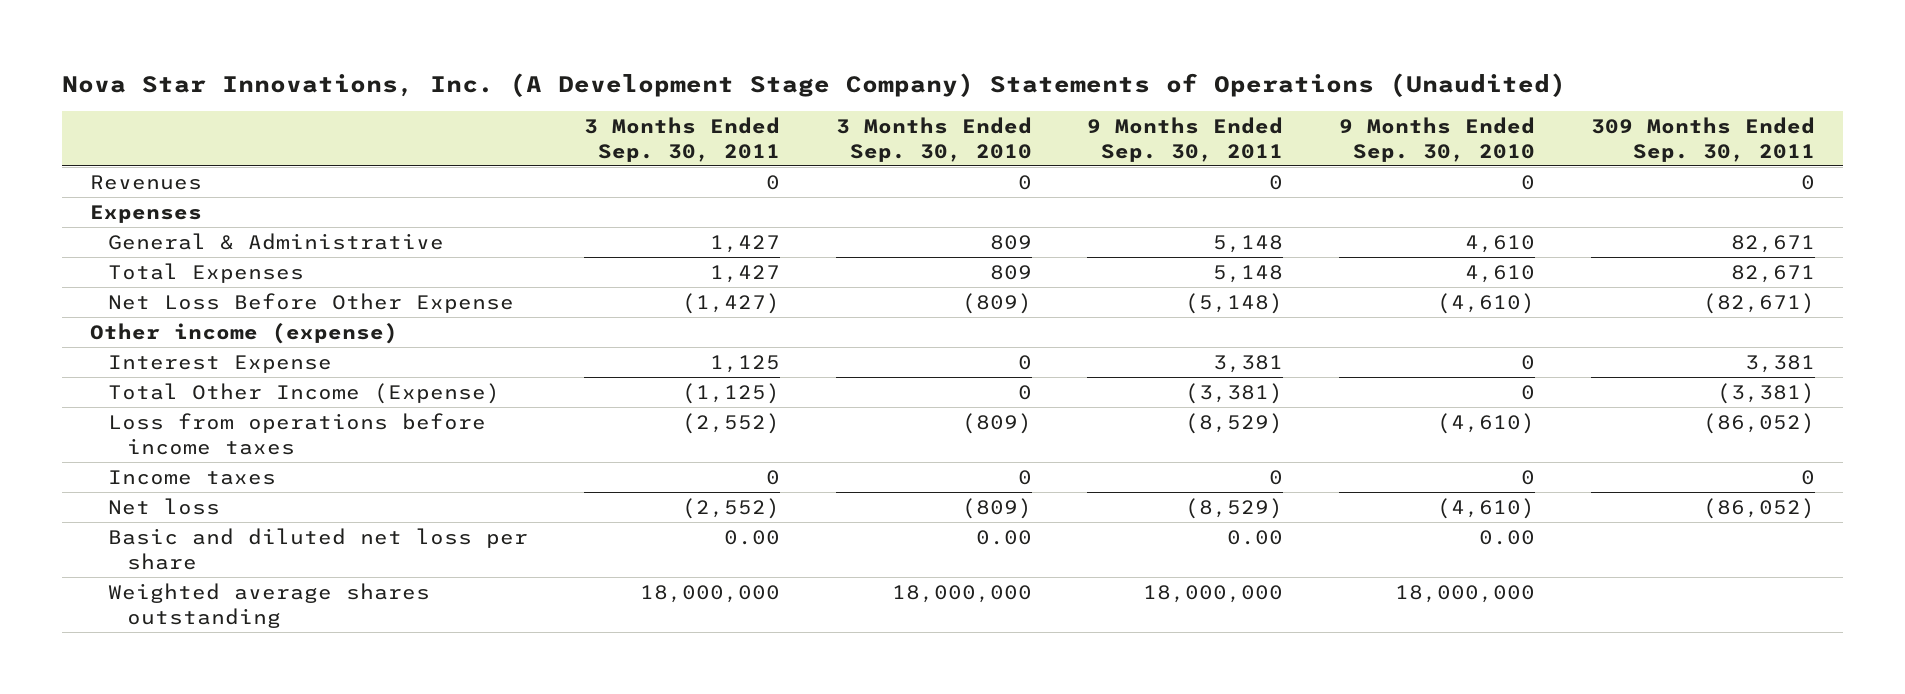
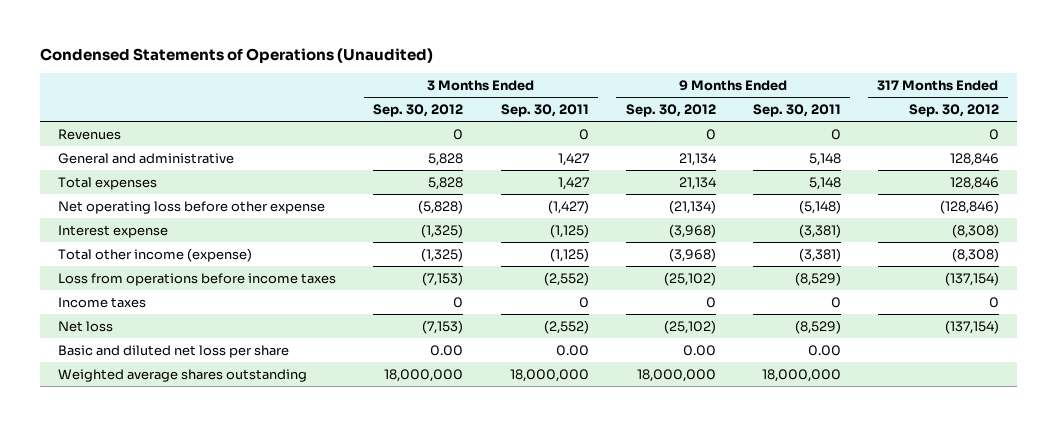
- Nova Star Innovations, Inc. (A Development Stage Company) Statements of Operations (Unaudited)
+ Condensed Statements of Operations (Unaudited)
- | 3 Months Ended Sep. 30, 2011 | 3 Months Ended Sep. 30, 2010 | 9 Months Ended Sep. 30, 2011 | 9 Months Ended Sep. 30, 2010 | 309 Months Ended Sep. 30, 2011
+ | 3 Months Ended Sep. 30, 2012 | 3 Months Ended Sep. 30, 2011 | 9 Months Ended Sep. 30, 2012 | 9 Months Ended Sep. 30, 2011 | 317 Months Ended Sep. 30, 2012
- Expenses
- General & Administrative | 1,427 | 809 | 5,148 | 4,610 | 82,671
- Total Expenses | 1,427 | 809 | 5,148 | 4,610 | 82,671
- Net Loss Before Other Expense | (1,427) | (809) | (5,148) | (4,610) | (82,671)
- Other income (expense)
- Interest Expense | 1,125 | 0 | 3,381 | 0 | 3,381
- Total Other Income (Expense) | (1,125) | 0 | (3,381) | 0 | (3,381)
+ General and administrative | 5,828 | 1,427 | 21,134 | 5,148 | 128,846
+ Total expenses | 5,828 | 1,427 | 21,134 | 5,148 | 128,846
+ Net operating loss before other expense | (5,828) | (1,427) | (21,134) | (5,148) | (128,846)
+ Interest expense | (1,325) | (1,125) | (3,968) | (3,381) | (8,308)
+ Total other income (expense) | (1,325) | (1,125) | (3,968) | (3,381) | (8,308)

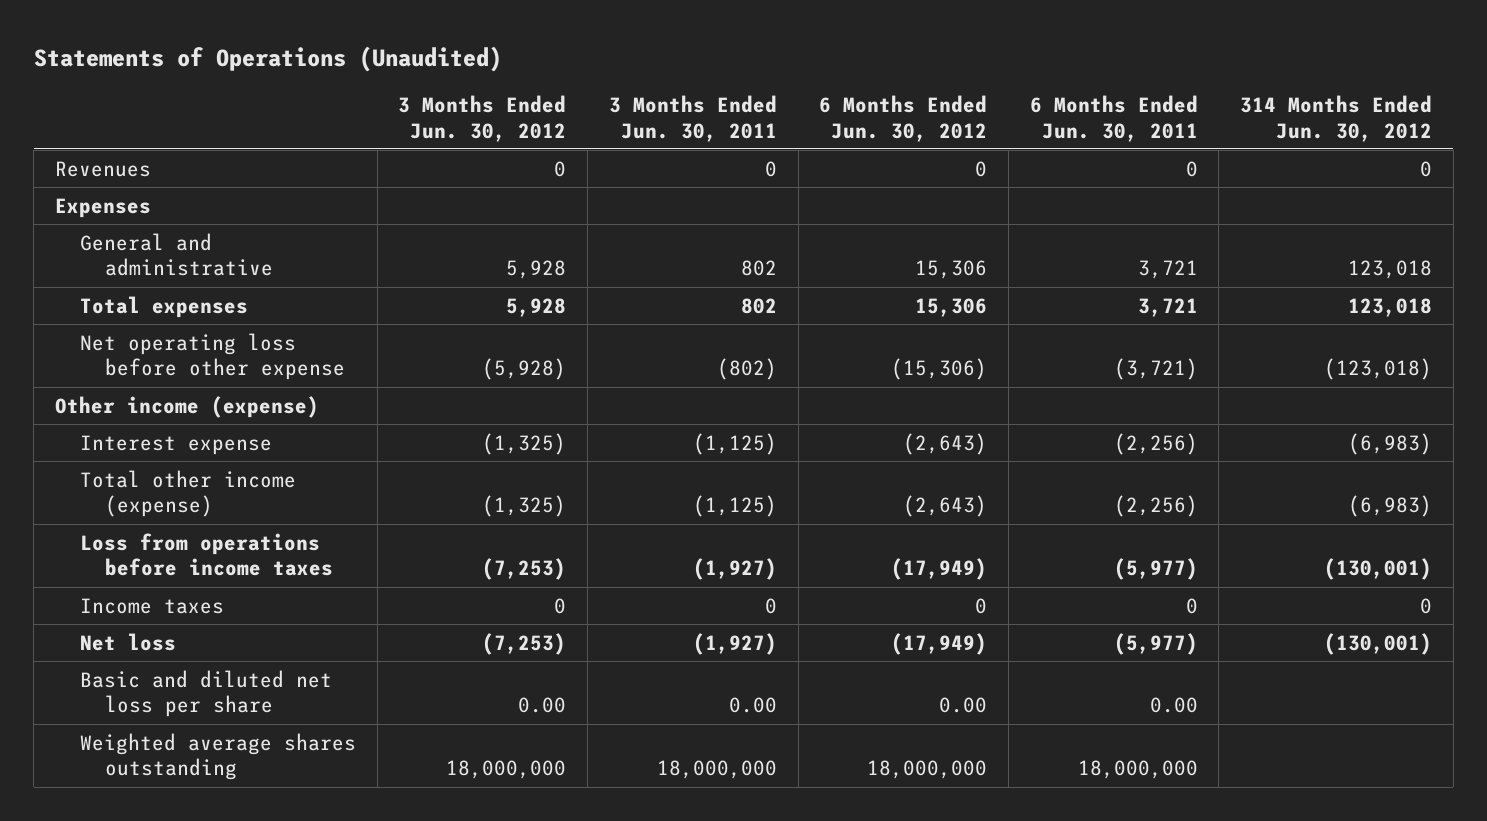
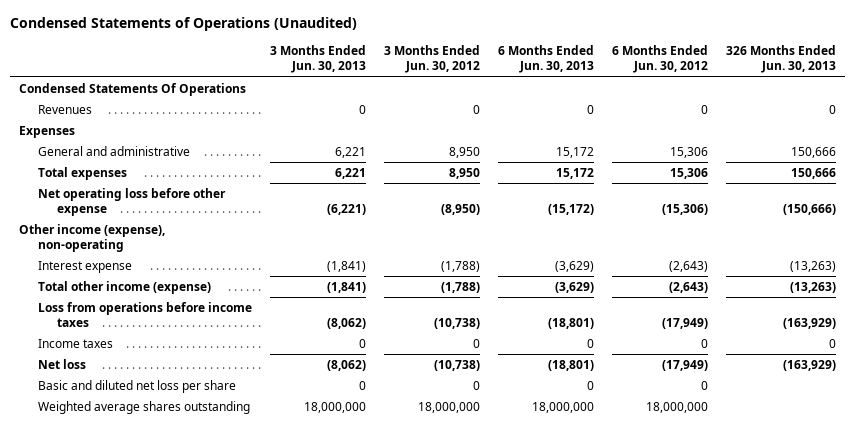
- Statements of Operations (Unaudited)
+ Condensed Statements of Operations (Unaudited)
- | 3 Months Ended Jun. 30, 2012 | 3 Months Ended Jun. 30, 2011 | 6 Months Ended Jun. 30, 2012 | 6 Months Ended Jun. 30, 2011 | 314 Months Ended Jun. 30, 2012
+ | 3 Months Ended Jun. 30, 2013 | 3 Months Ended Jun. 30, 2012 | 6 Months Ended Jun. 30, 2013 | 6 Months Ended Jun. 30, 2012 | 326 Months Ended Jun. 30, 2013
+ Condensed Statements Of Operations
- General and administrative | 5,928 | 802 | 15,306 | 3,721 | 123,018
- Total expenses | 5,928 | 802 | 15,306 | 3,721 | 123,018
- Net operating loss before other expense | (5,928) | (802) | (15,306) | (3,721) | (123,018)
- Other income (expense)
- Interest expense | (1,325) | (1,125) | (2,643) | (2,256) | (6,983)
- Total other income (expense) | (1,325) | (1,125) | (2,643) | (2,256) | (6,983)
- Loss from operations before income taxes | (7,253) | (1,927) | (17,949) | (5,977) | (130,001)
+ General and administrative | 6,221 | 8,950 | 15,172 | 15,306 | 150,666
+ Total expenses | 6,221 | 8,950 | 15,172 | 15,306 | 150,666
+ Net operating loss before other expense | (6,221) | (8,950) | (15,172) | (15,306) | (150,666)
+ Other income (expense), non-operating
+ Interest expense | (1,841) | (1,788) | (3,629) | (2,643) | (13,263)
+ Total other income (expense) | (1,841) | (1,788) | (3,629) | (2,643) | (13,263)
+ Loss from operations before income taxes | (8,062) | (10,738) | (18,801) | (17,949) | (163,929)
- Net loss | (7,253) | (1,927) | (17,949) | (5,977) | (130,001)
- Basic and diluted net loss per share | 0.00 | 0.00 | 0.00 | 0.00 |
+ Net loss | (8,062) | (10,738) | (18,801) | (17,949) | (163,929)
+ Basic and diluted net loss per share | 0 | 0 | 0 | 0 |

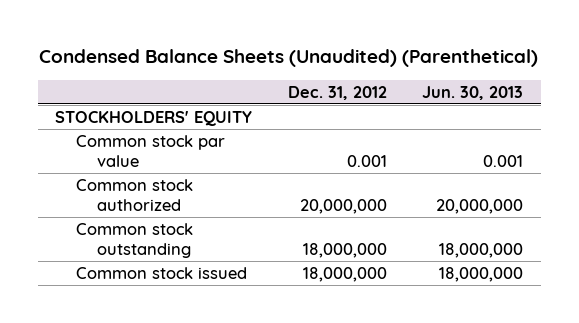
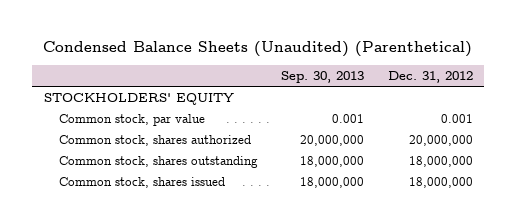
- | Dec. 31, 2012 | Jun. 30, 2013
+ | Sep. 30, 2013 | Dec. 31, 2012
- Common stock par value | 0.001 | 0.001
- Common stock authorized | 20,000,000 | 20,000,000
- Common stock outstanding | 18,000,000 | 18,000,000
- Common stock issued | 18,000,000 | 18,000,000
+ Common stock, par value | 0.001 | 0.001
+ Common stock, shares authorized | 20,000,000 | 20,000,000
+ Common stock, shares outstanding | 18,000,000 | 18,000,000
+ Common stock, shares issued | 18,000,000 | 18,000,000

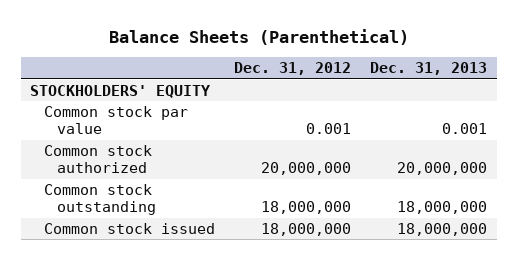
- Condensed Balance Sheets (Unaudited) (Parenthetical)
+ Balance Sheets (Parenthetical)
- | Sep. 30, 2013 | Dec. 31, 2012
+ | Dec. 31, 2012 | Dec. 31, 2013
- Common stock, par value | 0.001 | 0.001
- Common stock, shares authorized | 20,000,000 | 20,000,000
- Common stock, shares outstanding | 18,000,000 | 18,000,000
- Common stock, shares issued | 18,000,000 | 18,000,000
+ Common stock par value | 0.001 | 0.001
+ Common stock authorized | 20,000,000 | 20,000,000
+ Common stock outstanding | 18,000,000 | 18,000,000
+ Common stock issued | 18,000,000 | 18,000,000

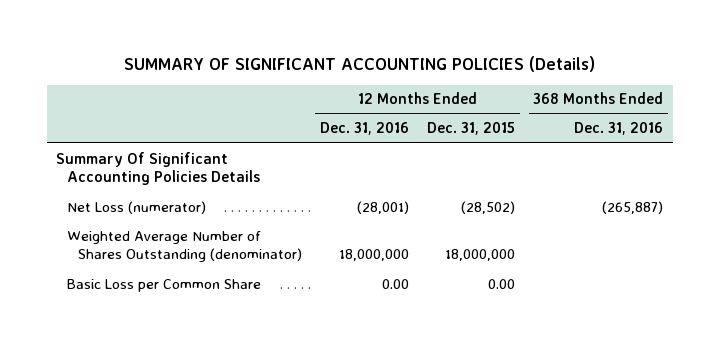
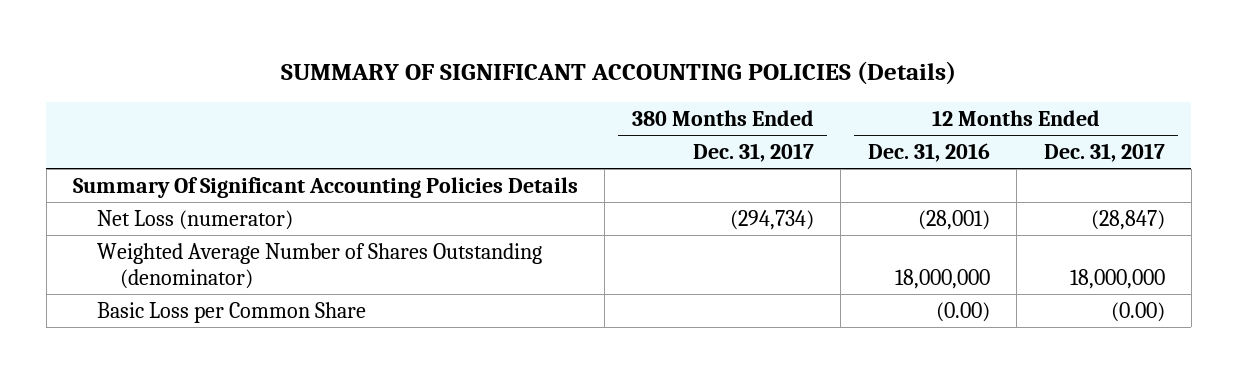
- | 12 Months Ended Dec. 31, 2016 | 12 Months Ended Dec. 31, 2015 | 368 Months Ended Dec. 31, 2016
+ | 380 Months Ended Dec. 31, 2017 | 12 Months Ended Dec. 31, 2016 | 12 Months Ended Dec. 31, 2017
- Basic Loss per Common Share | 0.00 | 0.00 |
+ Basic Loss per Common Share | | (0.00) | (0.00)

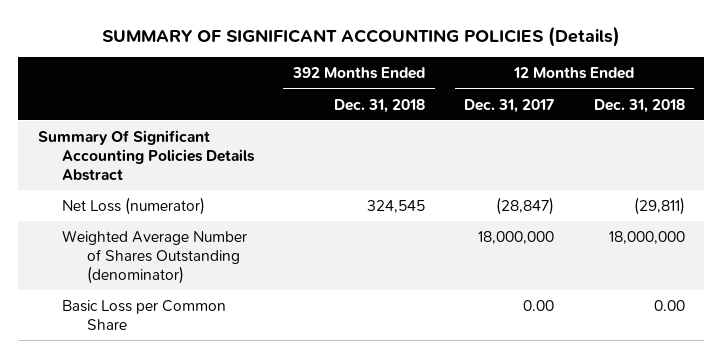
- | 380 Months Ended Dec. 31, 2017 | 12 Months Ended Dec. 31, 2016 | 12 Months Ended Dec. 31, 2017
+ | 392 Months Ended Dec. 31, 2018 | 12 Months Ended Dec. 31, 2017 | 12 Months Ended Dec. 31, 2018
- Summary Of Significant Accounting Policies Details
+ Summary Of Significant Accounting Policies Details Abstract
- Basic Loss per Common Share | | (0.00) | (0.00)
+ Basic Loss per Common Share | | 0.00 | 0.00

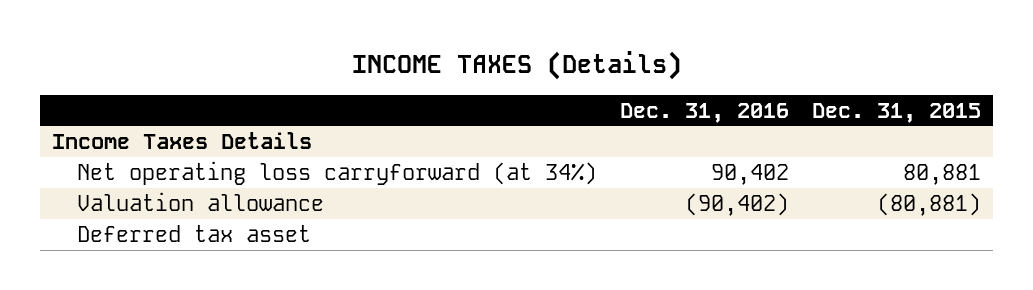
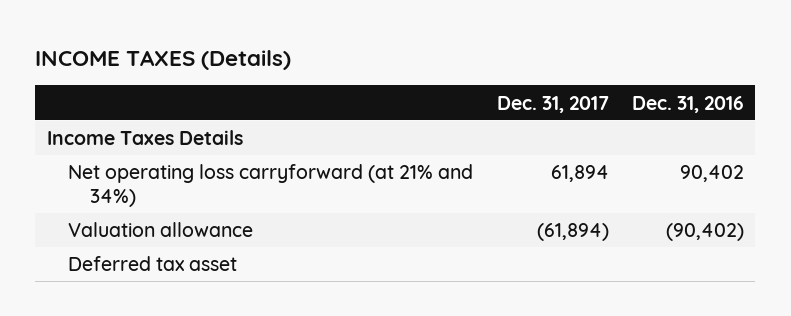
- | Dec. 31, 2016 | Dec. 31, 2015
+ | Dec. 31, 2017 | Dec. 31, 2016
- Net operating loss carryforward (at 34%) | 90,402 | 80,881
+ Net operating loss carryforward (at 21% and 34%) | 61,894 | 90,402

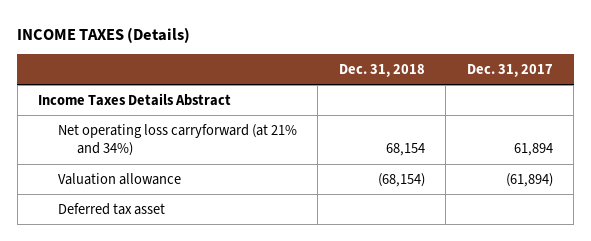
- | Dec. 31, 2017 | Dec. 31, 2016
+ | Dec. 31, 2018 | Dec. 31, 2017
- Income Taxes Details
+ Income Taxes Details Abstract

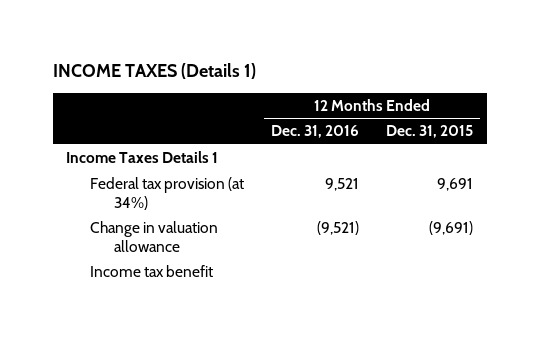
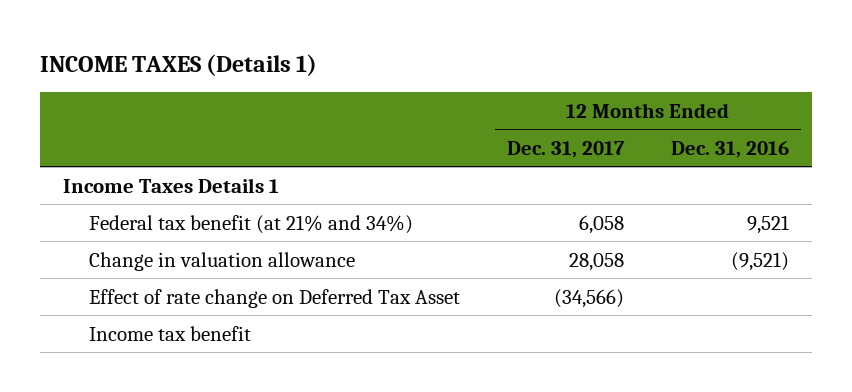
- | 12 Months Ended Dec. 31, 2016 | 12 Months Ended Dec. 31, 2015
+ | 12 Months Ended Dec. 31, 2017 | 12 Months Ended Dec. 31, 2016
- Federal tax provision (at 34%) | 9,521 | 9,691
+ Federal tax benefit (at 21% and 34%) | 6,058 | 9,521
+ Effect of rate change on Deferred Tax Asset | (34,566) |

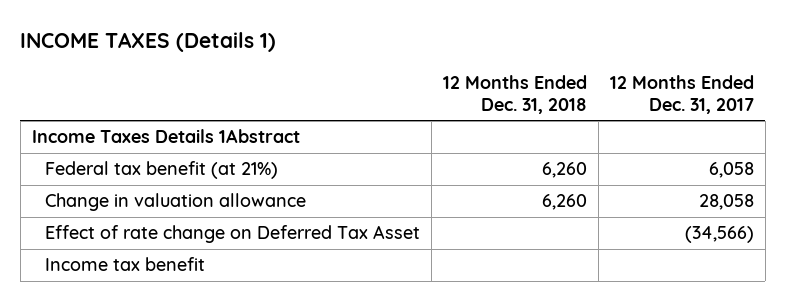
- | 12 Months Ended Dec. 31, 2017 | 12 Months Ended Dec. 31, 2016
+ | 12 Months Ended Dec. 31, 2018 | 12 Months Ended Dec. 31, 2017
- Income Taxes Details 1
- Federal tax benefit (at 21% and 34%) | 6,058 | 9,521
+ Income Taxes Details 1Abstract
+ Federal tax benefit (at 21%) | 6,260 | 6,058

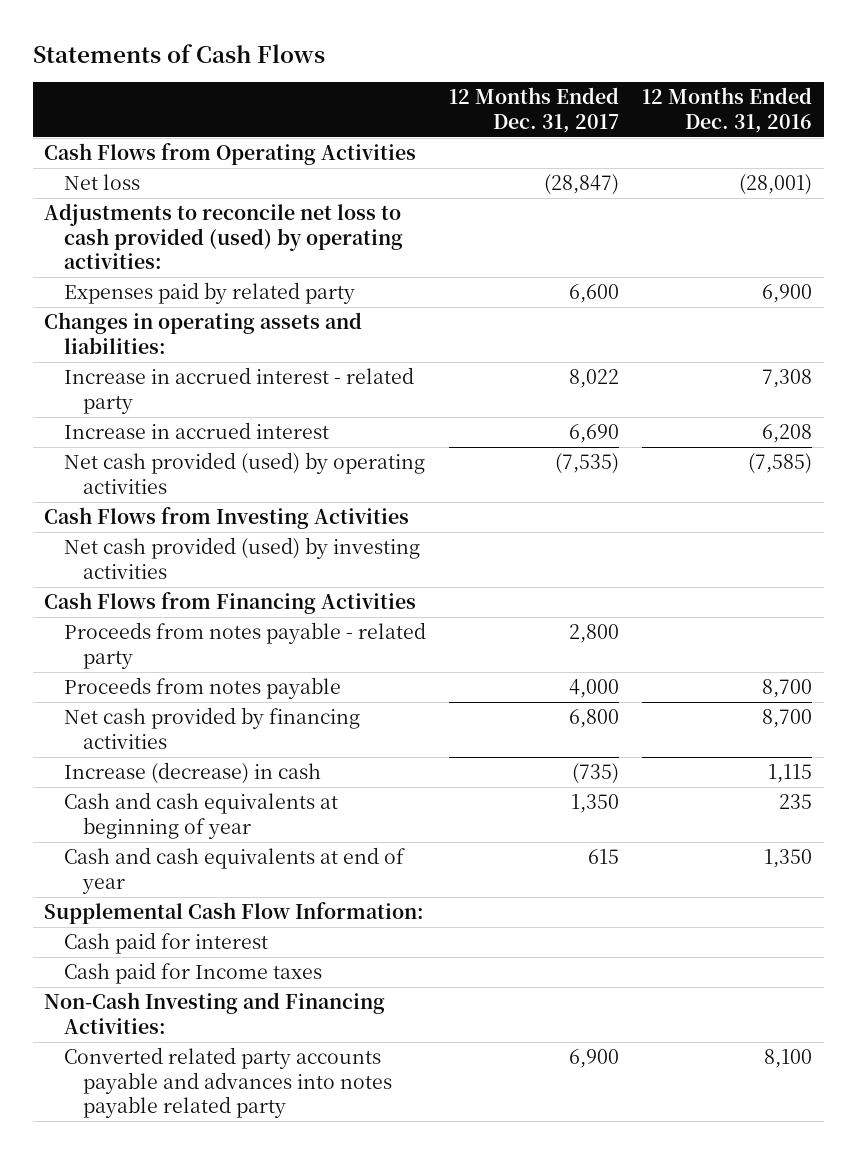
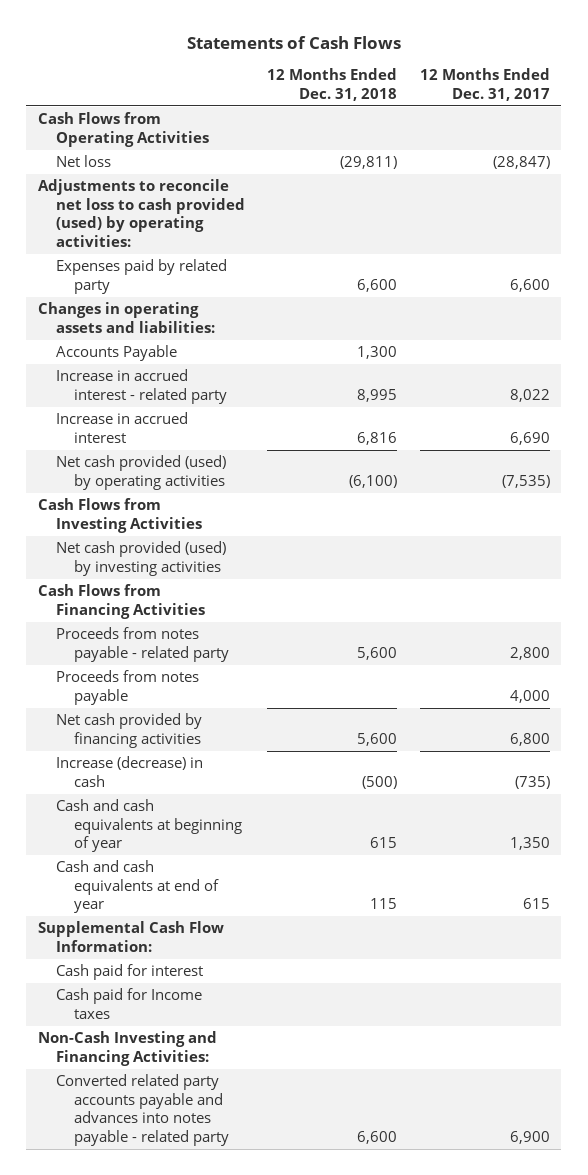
- | 12 Months Ended Dec. 31, 2017 | 12 Months Ended Dec. 31, 2016
+ | 12 Months Ended Dec. 31, 2018 | 12 Months Ended Dec. 31, 2017
+ Accounts Payable | 1,300 |
- Converted related party accounts payable and advances into notes payable related party | 6,900 | 8,100
+ Converted related party accounts payable and advances into notes payable - related party | 6,600 | 6,900

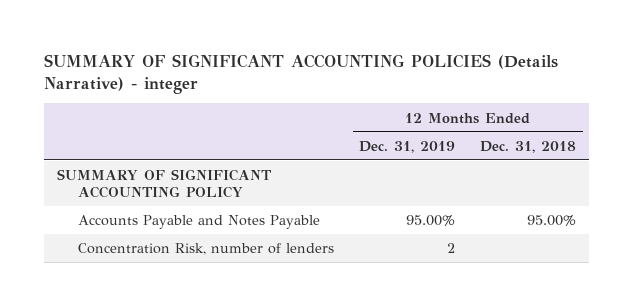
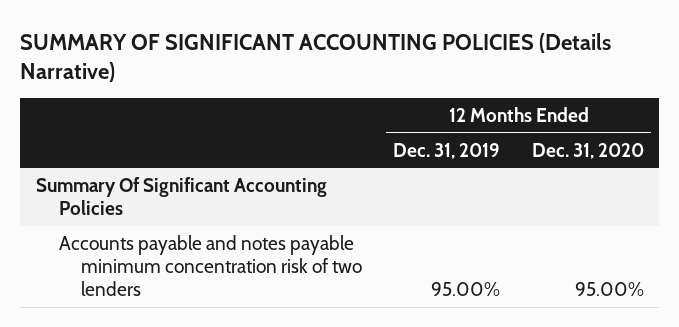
- SUMMARY OF SIGNIFICANT ACCOUNTING POLICIES (Details Narrative) - integer
+ SUMMARY OF SIGNIFICANT ACCOUNTING POLICIES (Details Narrative)
- | 12 Months Ended Dec. 31, 2019 | 12 Months Ended Dec. 31, 2018
+ | 12 Months Ended Dec. 31, 2019 | 12 Months Ended Dec. 31, 2020
- SUMMARY OF SIGNIFICANT ACCOUNTING POLICY
- Accounts Payable and Notes Payable | 95.00% | 95.00%
- Concentration Risk, number of lenders | 2 |
+ Summary Of Significant Accounting Policies
+ Accounts payable and notes payable minimum concentration risk of two lenders | 95.00% | 95.00%

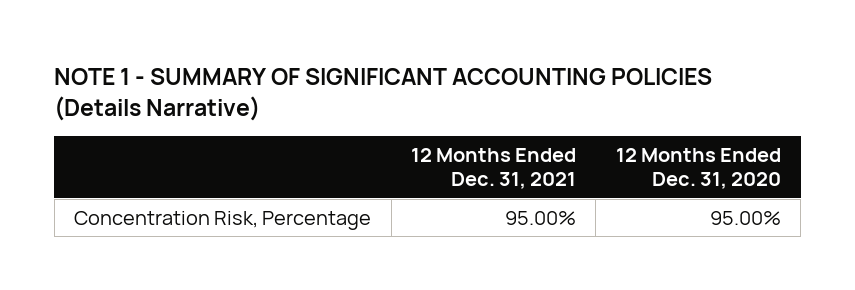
- SUMMARY OF SIGNIFICANT ACCOUNTING POLICIES (Details Narrative)
+ NOTE 1 - SUMMARY OF SIGNIFICANT ACCOUNTING POLICIES (Details Narrative)
- | 12 Months Ended Dec. 31, 2019 | 12 Months Ended Dec. 31, 2020
+ | 12 Months Ended Dec. 31, 2021 | 12 Months Ended Dec. 31, 2020
- Summary Of Significant Accounting Policies
- Accounts payable and notes payable minimum concentration risk of two lenders | 95.00% | 95.00%
+ Concentration Risk, Percentage | 95.00% | 95.00%

